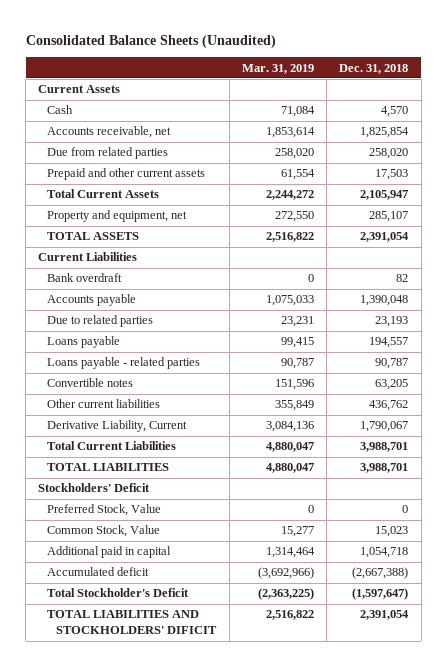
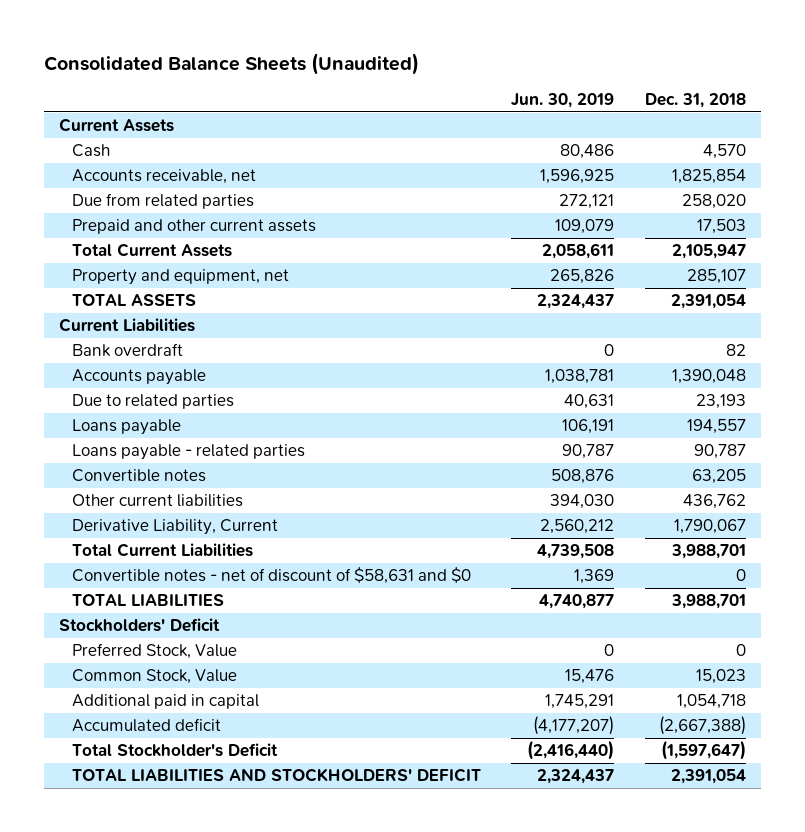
- | Mar. 31, 2019 | Dec. 31, 2018
+ | Jun. 30, 2019 | Dec. 31, 2018
+ Convertible notes - net of discount of $58,631 and $0 | 1,369 | 0
- TOTAL LIABILITIES AND STOCKHOLDERS' DIFICIT | 2,516,822 | 2,391,054
+ TOTAL LIABILITIES AND STOCKHOLDERS' DEFICIT | 2,324,437 | 2,391,054

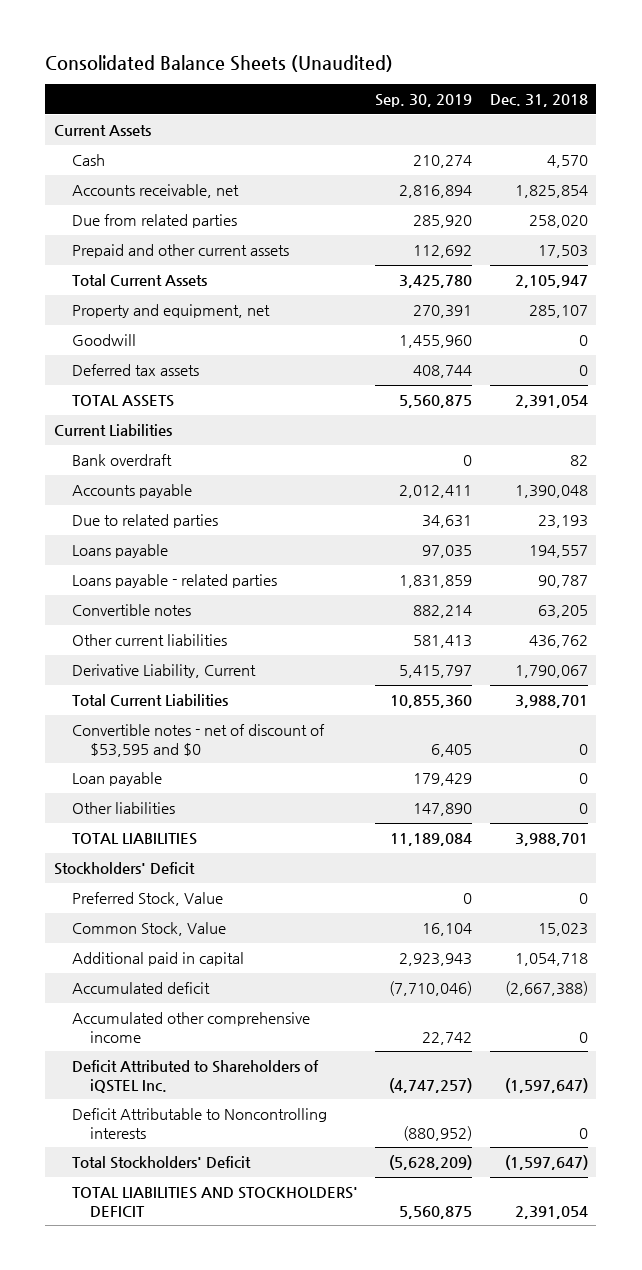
- | Jun. 30, 2019 | Dec. 31, 2018
+ | Sep. 30, 2019 | Dec. 31, 2018
+ Goodwill | 1,455,960 | 0
+ Deferred tax assets | 408,744 | 0
- Convertible notes - net of discount of $58,631 and $0 | 1,369 | 0
+ Convertible notes - net of discount of $53,595 and $0 | 6,405 | 0
+ Loan payable | 179,429 | 0
+ Other liabilities | 147,890 | 0
- Total Stockholder's Deficit | (2,416,440) | (1,597,647)
+ Accumulated other comprehensive income | 22,742 | 0
+ Deficit Attributed to Shareholders of iQSTEL Inc. | (4,747,257) | (1,597,647)
+ Deficit Attributable to Noncontrolling interests | (880,952) | 0
+ Total Stockholders' Deficit | (5,628,209) | (1,597,647)

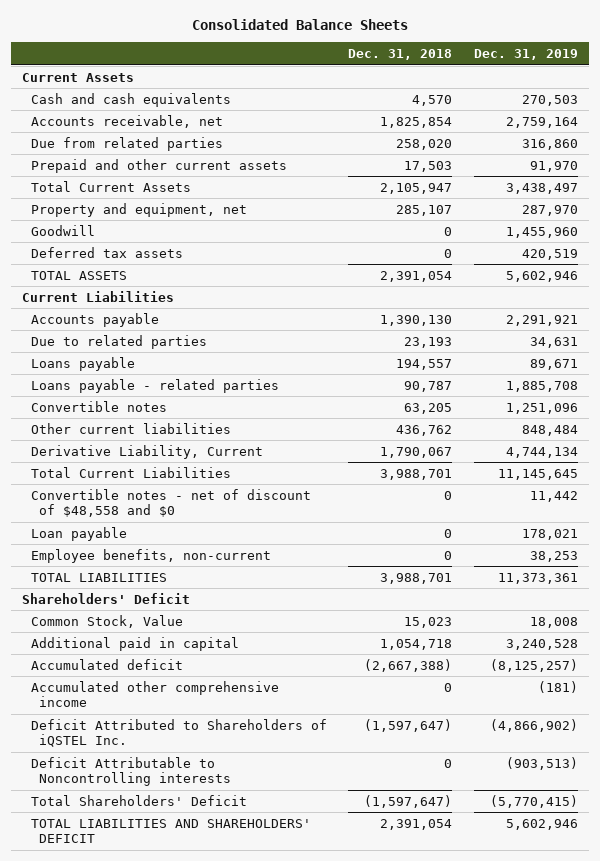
- Consolidated Balance Sheets (Unaudited)
+ Consolidated Balance Sheets
- | Sep. 30, 2019 | Dec. 31, 2018
+ | Dec. 31, 2018 | Dec. 31, 2019
- Cash | 210,274 | 4,570
+ Cash and cash equivalents | 4,570 | 270,503
- Bank overdraft | 0 | 82
- Accounts payable | 2,012,411 | 1,390,048
+ Accounts payable | 1,390,130 | 2,291,921
- Convertible notes - net of discount of $53,595 and $0 | 6,405 | 0
+ Convertible notes - net of discount of $48,558 and $0 | 0 | 11,442
- Other liabilities | 147,890 | 0
+ Employee benefits, non-current | 0 | 38,253
- Stockholders' Deficit
- Preferred Stock, Value | 0 | 0
+ Shareholders' Deficit
- Total Stockholders' Deficit | (5,628,209) | (1,597,647)
- TOTAL LIABILITIES AND STOCKHOLDERS' DEFICIT | 5,560,875 | 2,391,054
+ Total Shareholders' Deficit | (1,597,647) | (5,770,415)
+ TOTAL LIABILITIES AND SHAREHOLDERS' DEFICIT | 2,391,054 | 5,602,946

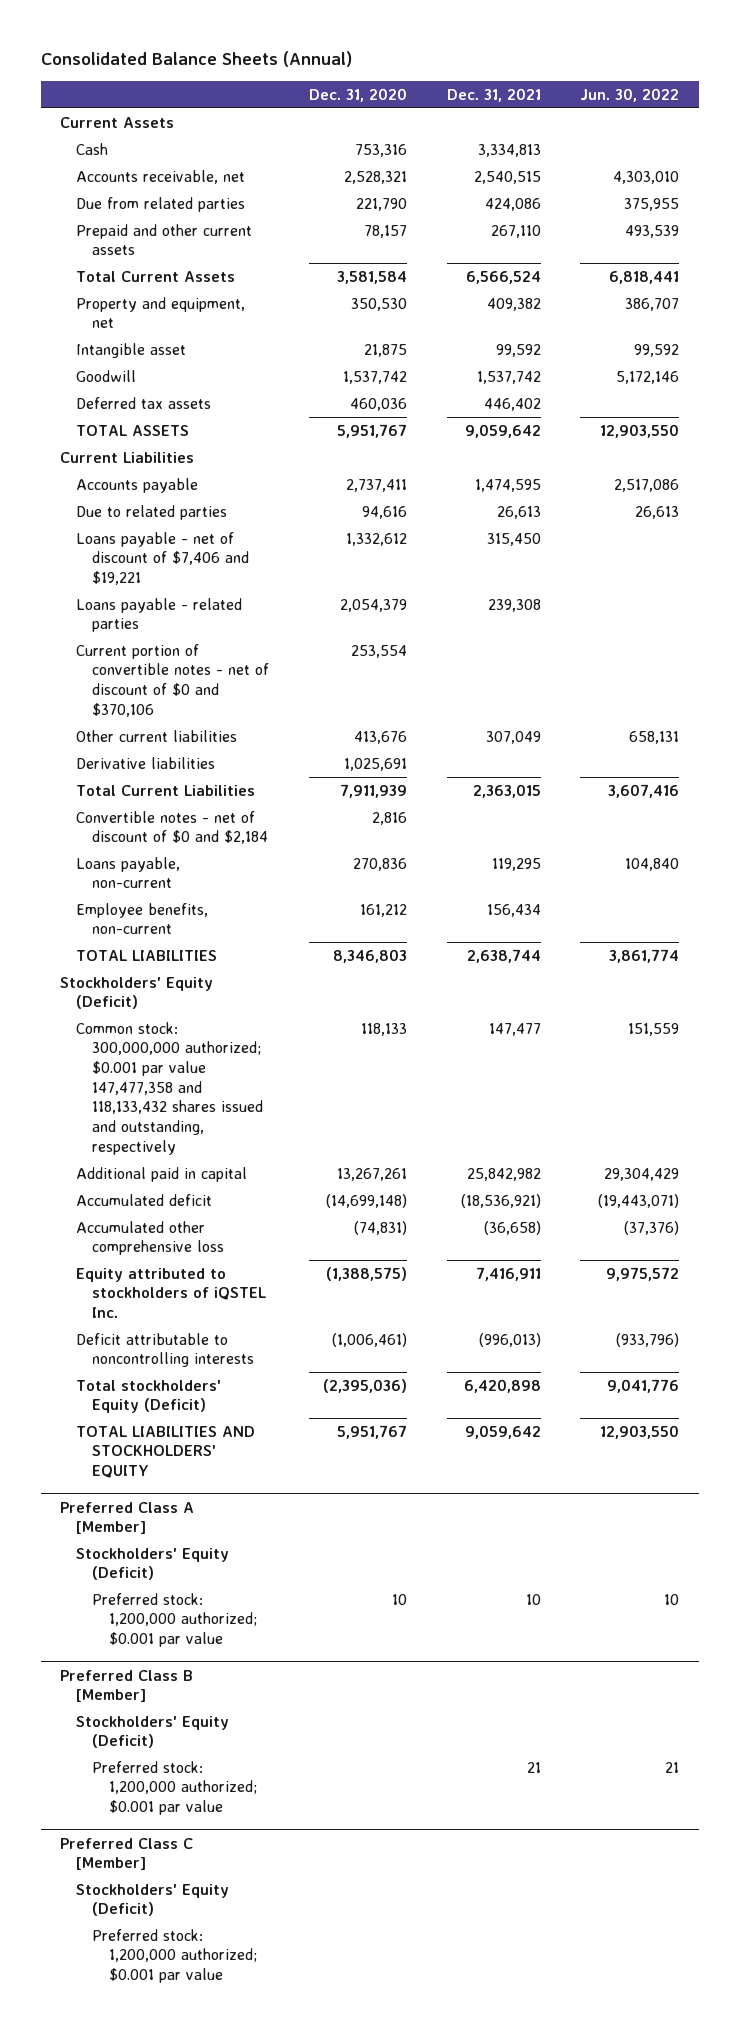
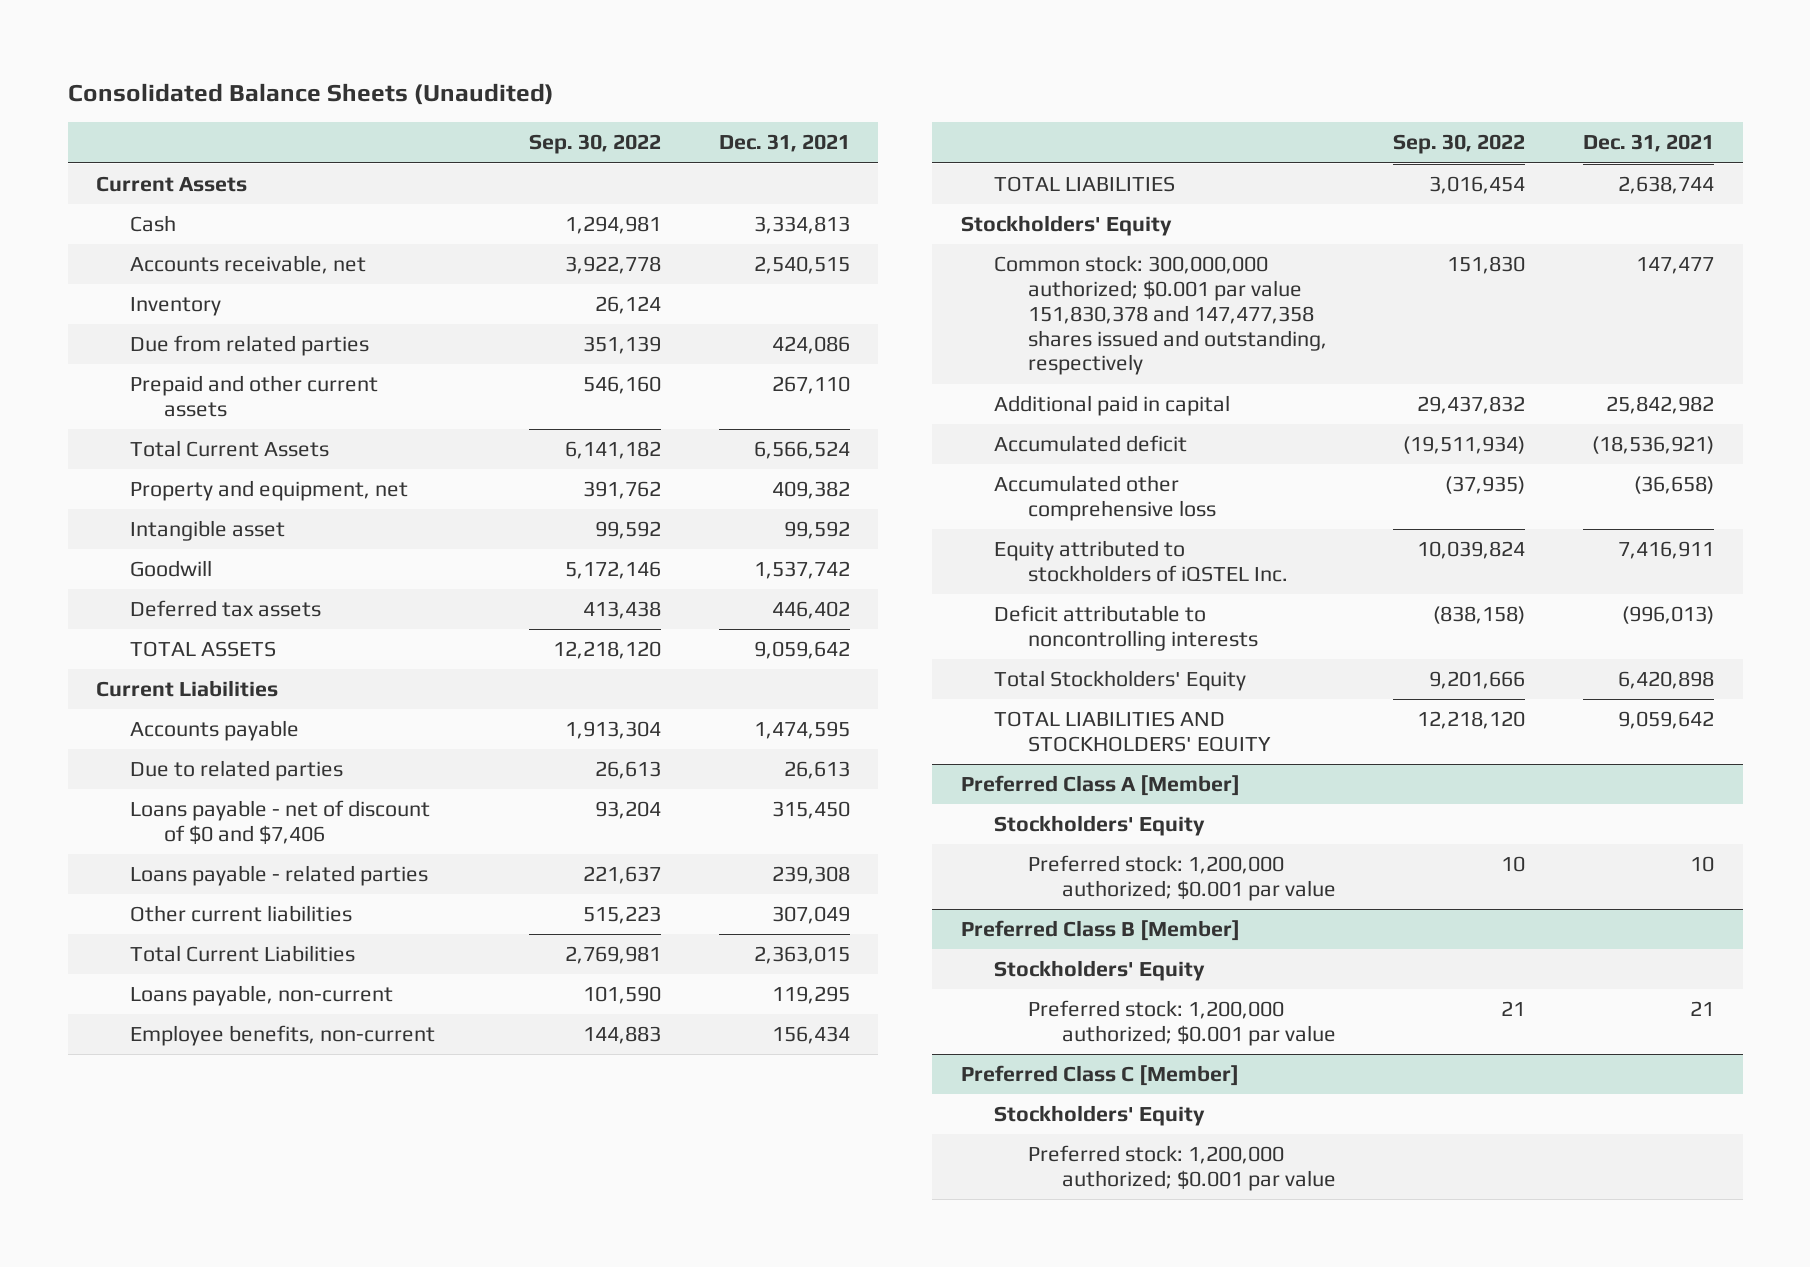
- Consolidated Balance Sheets (Annual)
+ Consolidated Balance Sheets (Unaudited)
- | Dec. 31, 2020 | Dec. 31, 2021 | Jun. 30, 2022
+ | Sep. 30, 2022 | Dec. 31, 2021
+ Inventory | 26,124 |
- Loans payable - net of discount of $7,406 and $19,221 | 1,332,612 | 315,450 |
+ Loans payable - net of discount of $0 and $7,406 | 93,204 | 315,450
- Current portion of convertible notes - net of discount of $0 and $370,106 | 253,554 | |
- Derivative liabilities | 1,025,691 | |
- Convertible notes - net of discount of $0 and $2,184 | 2,816 | |
- Stockholders' Equity (Deficit)
- Common stock: 300,000,000 authorized; $0.001 par value 147,477,358 and 118,133,432 shares issued and outstanding, respectively | 118,133 | 147,477 | 151,559
+ Stockholders' Equity
+ Common stock: 300,000,000 authorized; $0.001 par value 151,830,378 and 147,477,358 shares issued and outstanding, respectively | 151,830 | 147,477
- Total stockholders' Equity (Deficit) | (2,395,036) | 6,420,898 | 9,041,776
+ Total Stockholders' Equity | 9,201,666 | 6,420,898
@ Preferred Class A [Member]
- Stockholders' Equity (Deficit)
+ Stockholders' Equity
@ Preferred Class B [Member]
- Stockholders' Equity (Deficit)
+ Stockholders' Equity
@ Preferred Class C [Member]
- Stockholders' Equity (Deficit)
+ Stockholders' Equity

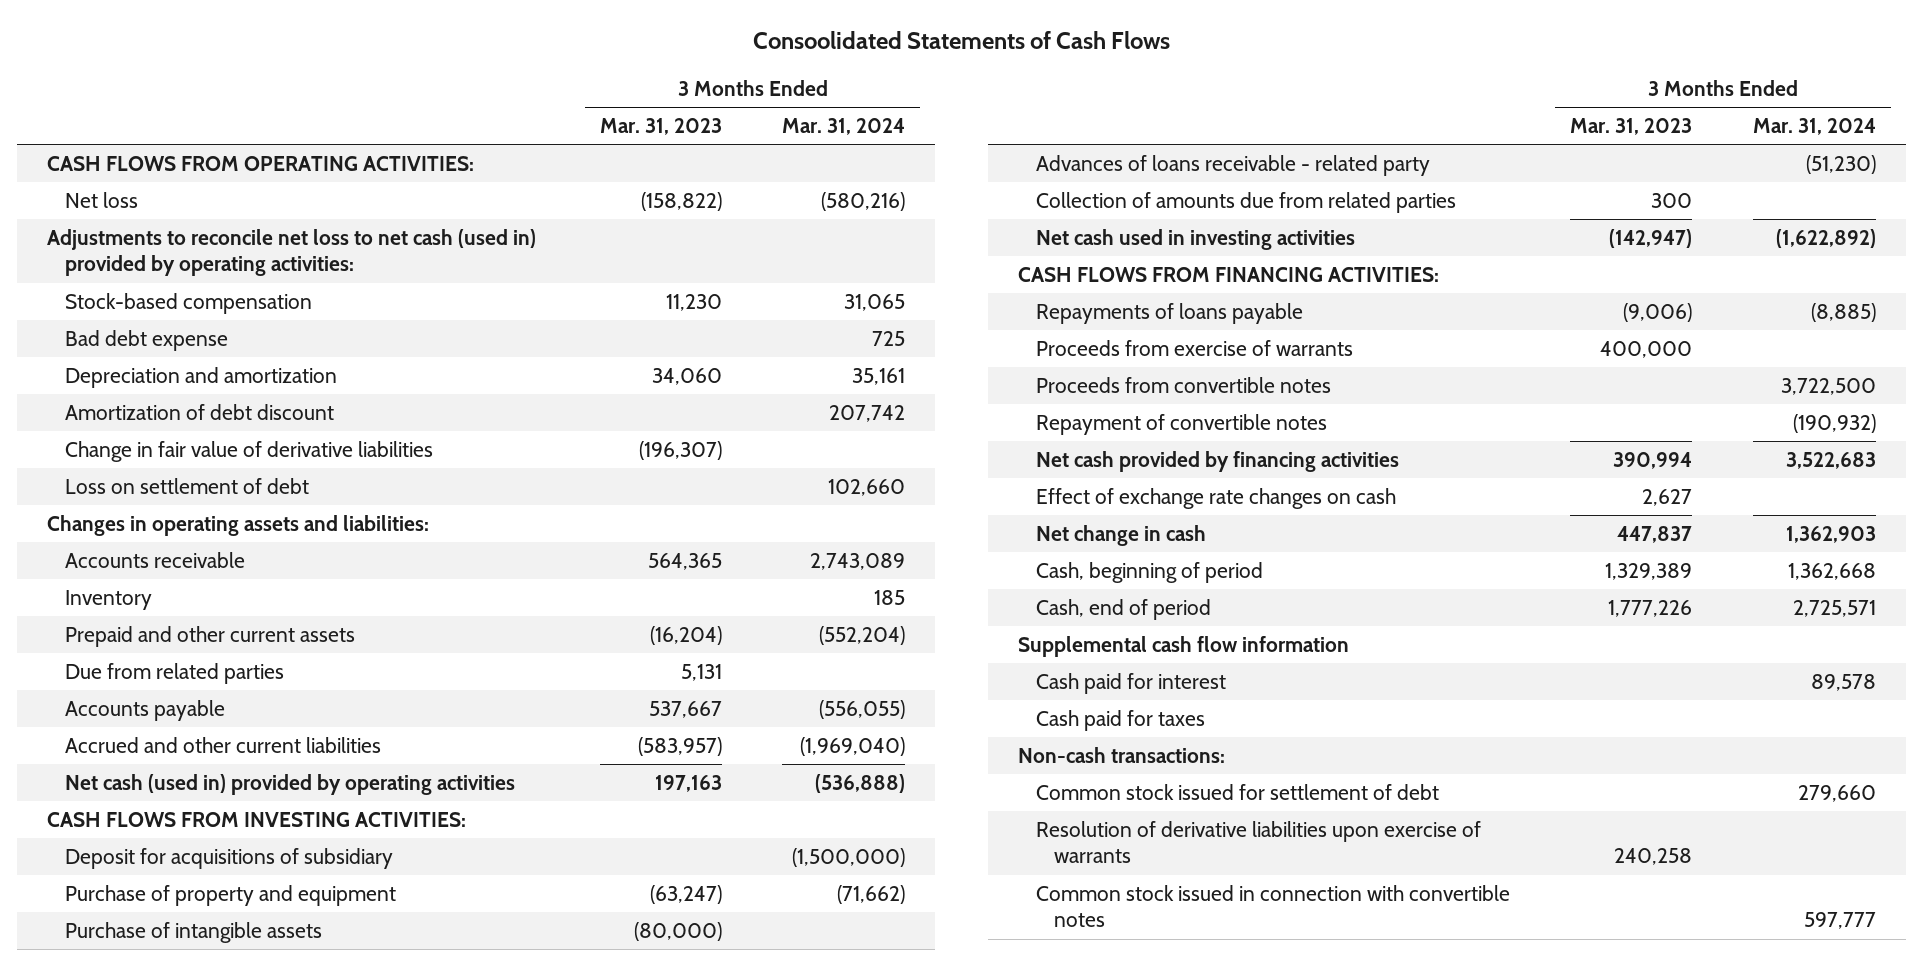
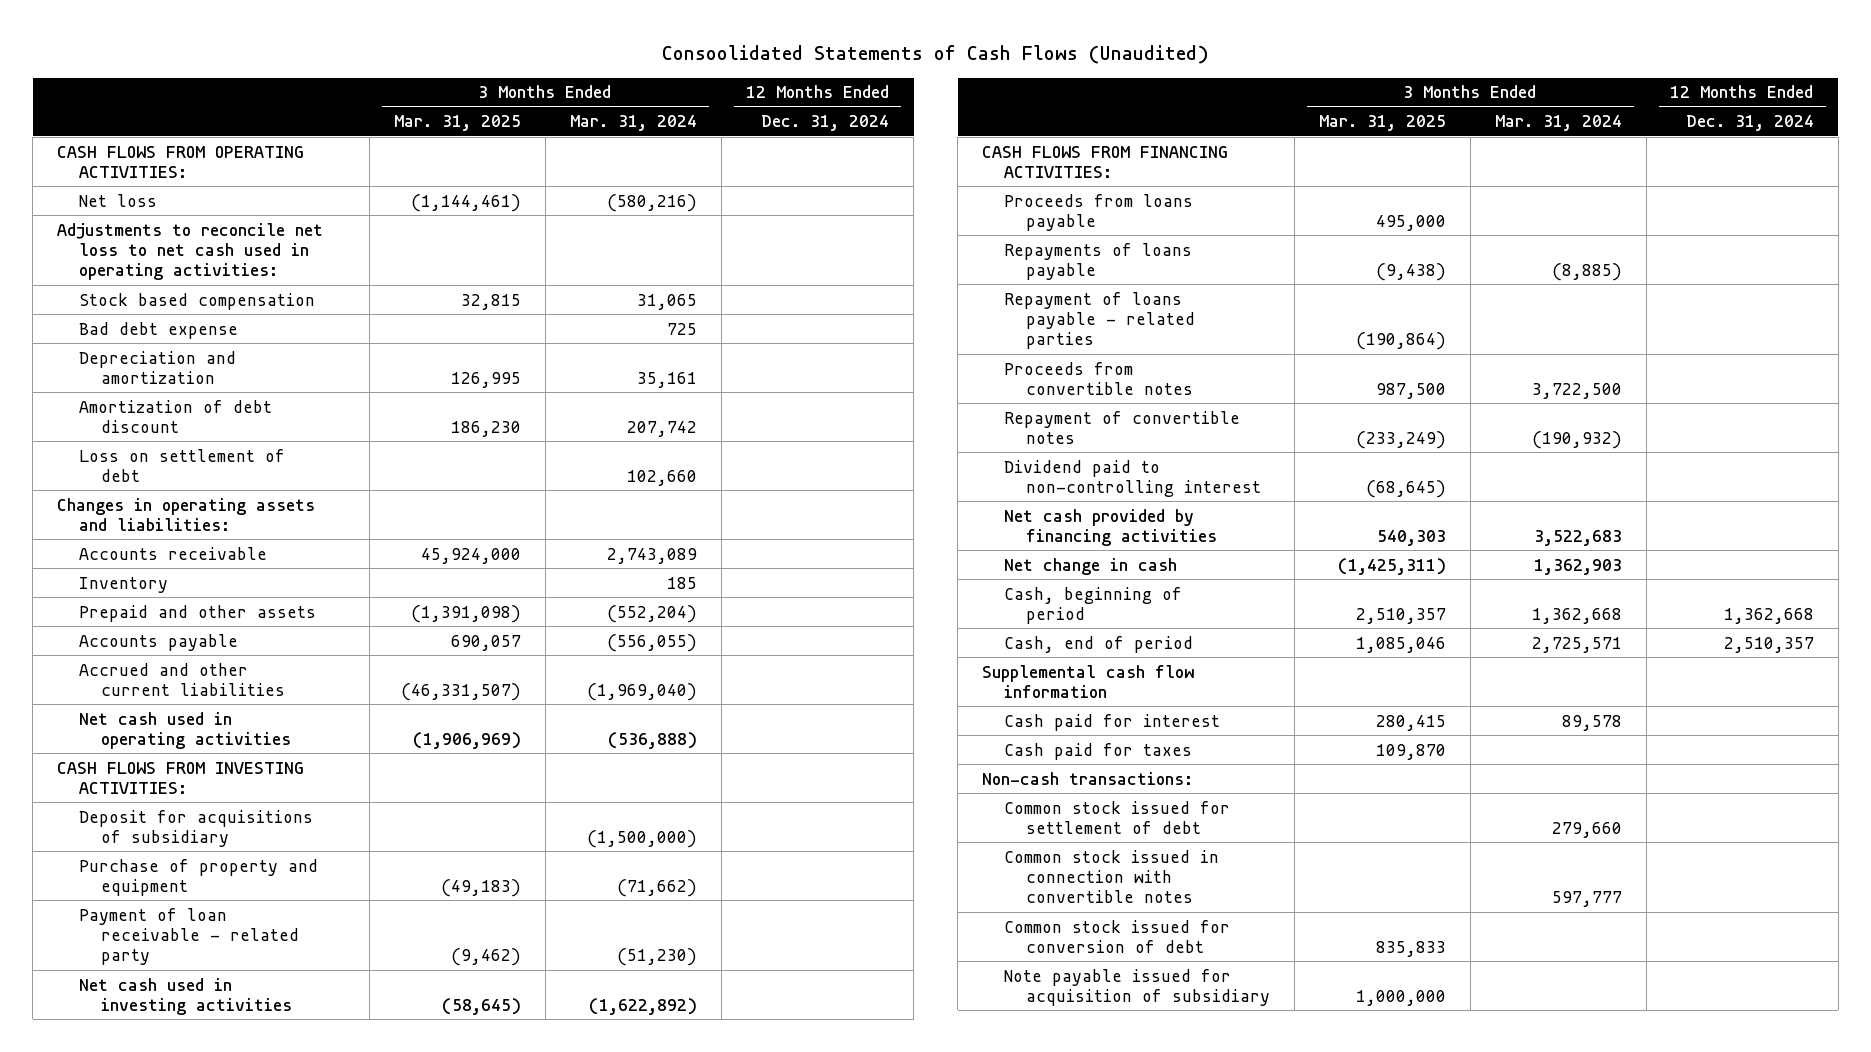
- Consoolidated Statements of Cash Flows
+ Consoolidated Statements of Cash Flows (Unaudited)
- | 3 Months Ended Mar. 31, 2023 | 3 Months Ended Mar. 31, 2024
+ | 3 Months Ended Mar. 31, 2025 | 3 Months Ended Mar. 31, 2024 | 12 Months Ended Dec. 31, 2024
- Adjustments to reconcile net loss to net cash (used in) provided by operating activities:
- Stock-based compensation | 11,230 | 31,065
+ Adjustments to reconcile net loss to net cash used in operating activities:
+ Stock based compensation | 32,815 | 31,065 |
- Change in fair value of derivative liabilities | (196,307) |
- Prepaid and other current assets | (16,204) | (552,204)
- Due from related parties | 5,131 |
+ Prepaid and other assets | (1,391,098) | (552,204) |
- Net cash (used in) provided by operating activities | 197,163 | (536,888)
+ Net cash used in operating activities | (1,906,969) | (536,888) |
- Purchase of intangible assets | (80,000) |
- Advances of loans receivable - related party | | (51,230)
- Collection of amounts due from related parties | 300 |
+ Payment of loan receivable - related party | (9,462) | (51,230) |
+ Proceeds from loans payable | 495,000 | |
- Proceeds from exercise of warrants | 400,000 |
+ Repayment of loans payable - related parties | (190,864) | |
+ Dividend paid to non-controlling interest | (68,645) | |
- Effect of exchange rate changes on cash | 2,627 |
- Resolution of derivative liabilities upon exercise of warrants | 240,258 |
+ Common stock issued for conversion of debt | 835,833 | |
+ Note payable issued for acquisition of subsidiary | 1,000,000 | |

